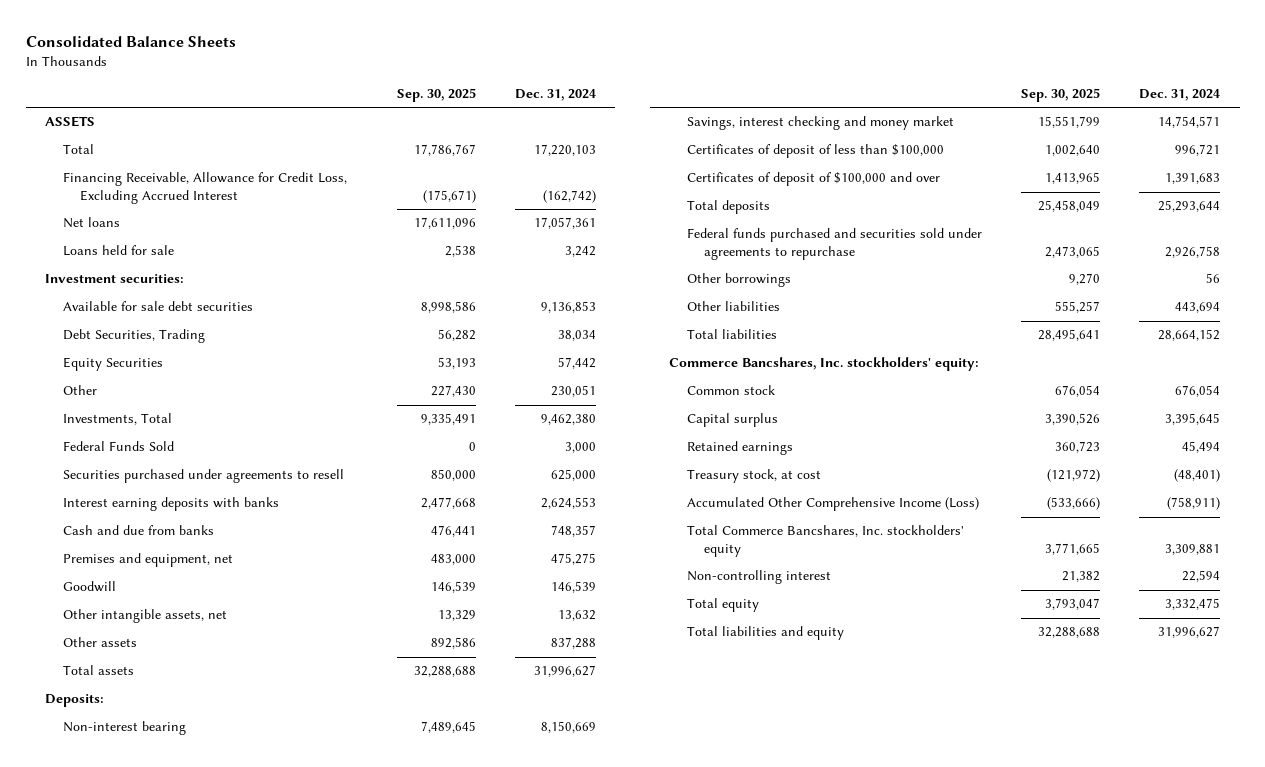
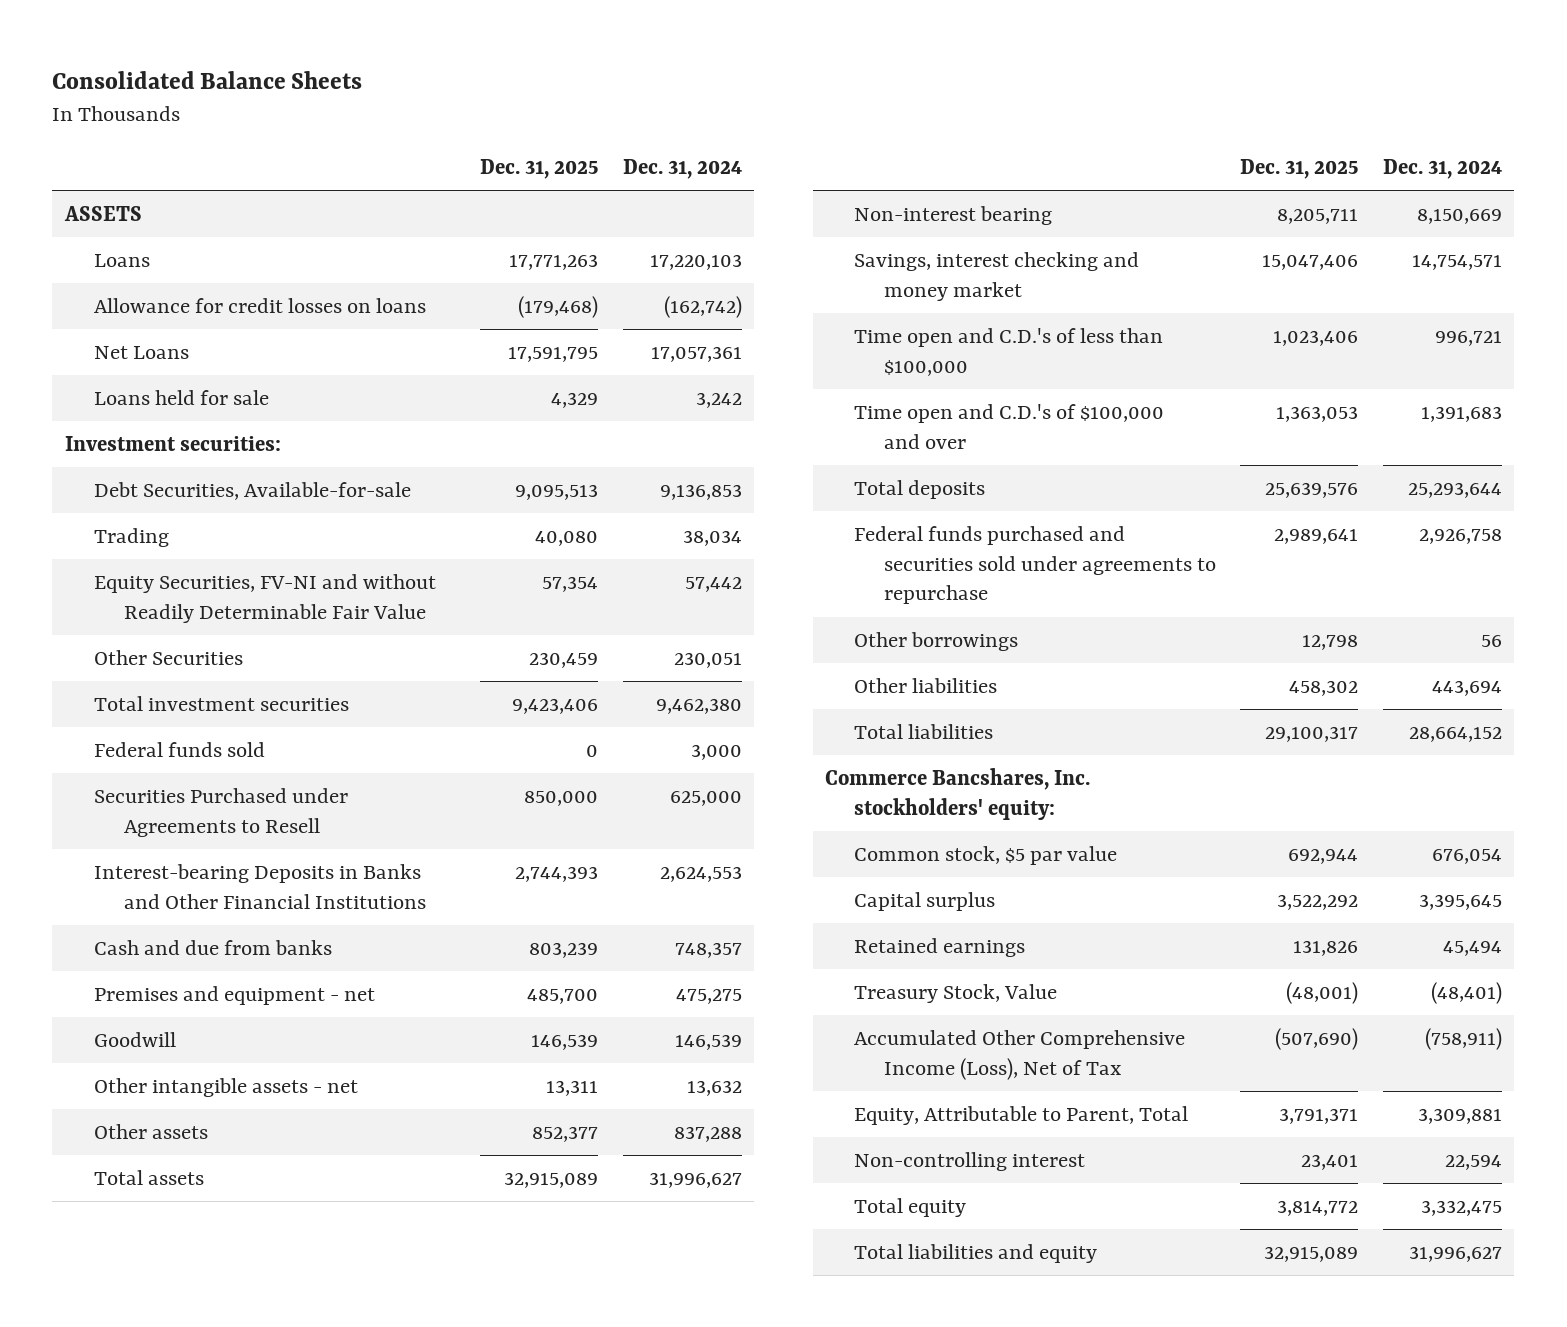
- | Sep. 30, 2025 | Dec. 31, 2024
+ | Dec. 31, 2025 | Dec. 31, 2024
- Total | 17,786,767 | 17,220,103
- Financing Receivable, Allowance for Credit Loss, Excluding Accrued Interest | (175,671) | (162,742)
- Net loans | 17,611,096 | 17,057,361
+ Loans | 17,771,263 | 17,220,103
+ Allowance for credit losses on loans | (179,468) | (162,742)
+ Net Loans | 17,591,795 | 17,057,361
- Available for sale debt securities | 8,998,586 | 9,136,853
- Debt Securities, Trading | 56,282 | 38,034
- Equity Securities | 53,193 | 57,442
- Other | 227,430 | 230,051
- Investments, Total | 9,335,491 | 9,462,380
- Federal Funds Sold | 0 | 3,000
- Securities purchased under agreements to resell | 850,000 | 625,000
- Interest earning deposits with banks | 2,477,668 | 2,624,553
+ Debt Securities, Available-for-sale | 9,095,513 | 9,136,853
+ Trading | 40,080 | 38,034
+ Equity Securities, FV-NI and without Readily Determinable Fair Value | 57,354 | 57,442
+ Other Securities | 230,459 | 230,051
+ Total investment securities | 9,423,406 | 9,462,380
+ Federal funds sold | 0 | 3,000
+ Securities Purchased under Agreements to Resell | 850,000 | 625,000
+ Interest-bearing Deposits in Banks and Other Financial Institutions | 2,744,393 | 2,624,553
- Premises and equipment, net | 483,000 | 475,275
+ Premises and equipment - net | 485,700 | 475,275
- Other intangible assets, net | 13,329 | 13,632
+ Other intangible assets - net | 13,311 | 13,632
- Deposits:
- Certificates of deposit of less than $100,000 | 1,002,640 | 996,721
- Certificates of deposit of $100,000 and over | 1,413,965 | 1,391,683
+ Time open and C.D.'s of less than $100,000 | 1,023,406 | 996,721
+ Time open and C.D.'s of $100,000 and over | 1,363,053 | 1,391,683
- Common stock | 676,054 | 676,054
+ Common stock, $5 par value | 692,944 | 676,054
- Treasury stock, at cost | (121,972) | (48,401)
- Accumulated Other Comprehensive Income (Loss) | (533,666) | (758,911)
- Total Commerce Bancshares, Inc. stockholders' equity | 3,771,665 | 3,309,881
+ Treasury Stock, Value | (48,001) | (48,401)
+ Accumulated Other Comprehensive Income (Loss), Net of Tax | (507,690) | (758,911)
+ Equity, Attributable to Parent, Total | 3,791,371 | 3,309,881

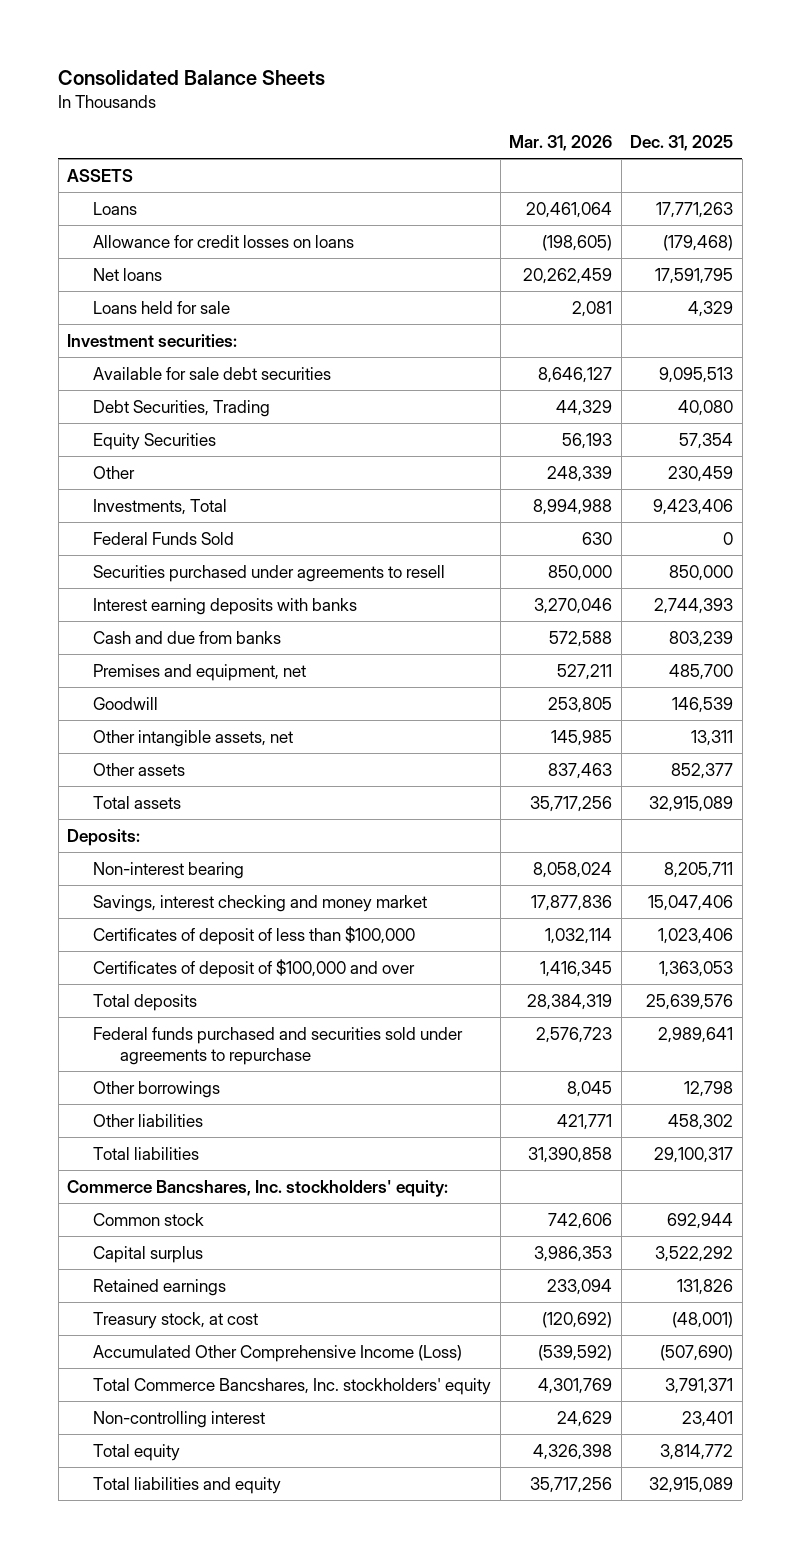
- | Dec. 31, 2025 | Dec. 31, 2024
+ | Mar. 31, 2026 | Dec. 31, 2025
- Net Loans | 17,591,795 | 17,057,361
+ Net loans | 20,262,459 | 17,591,795
- Debt Securities, Available-for-sale | 9,095,513 | 9,136,853
- Trading | 40,080 | 38,034
- Equity Securities, FV-NI and without Readily Determinable Fair Value | 57,354 | 57,442
- Other Securities | 230,459 | 230,051
- Total investment securities | 9,423,406 | 9,462,380
- Federal funds sold | 0 | 3,000
- Securities Purchased under Agreements to Resell | 850,000 | 625,000
- Interest-bearing Deposits in Banks and Other Financial Institutions | 2,744,393 | 2,624,553
+ Available for sale debt securities | 8,646,127 | 9,095,513
+ Debt Securities, Trading | 44,329 | 40,080
+ Equity Securities | 56,193 | 57,354
+ Other | 248,339 | 230,459
+ Investments, Total | 8,994,988 | 9,423,406
+ Federal Funds Sold | 630 | 0
+ Securities purchased under agreements to resell | 850,000 | 850,000
+ Interest earning deposits with banks | 3,270,046 | 2,744,393
- Premises and equipment - net | 485,700 | 475,275
+ Premises and equipment, net | 527,211 | 485,700
- Other intangible assets - net | 13,311 | 13,632
+ Other intangible assets, net | 145,985 | 13,311
+ Deposits:
- Time open and C.D.'s of less than $100,000 | 1,023,406 | 996,721
- Time open and C.D.'s of $100,000 and over | 1,363,053 | 1,391,683
+ Certificates of deposit of less than $100,000 | 1,032,114 | 1,023,406
+ Certificates of deposit of $100,000 and over | 1,416,345 | 1,363,053
- Common stock, $5 par value | 692,944 | 676,054
+ Common stock | 742,606 | 692,944
- Treasury Stock, Value | (48,001) | (48,401)
- Accumulated Other Comprehensive Income (Loss), Net of Tax | (507,690) | (758,911)
- Equity, Attributable to Parent, Total | 3,791,371 | 3,309,881
+ Treasury stock, at cost | (120,692) | (48,001)
+ Accumulated Other Comprehensive Income (Loss) | (539,592) | (507,690)
+ Total Commerce Bancshares, Inc. stockholders' equity | 4,301,769 | 3,791,371

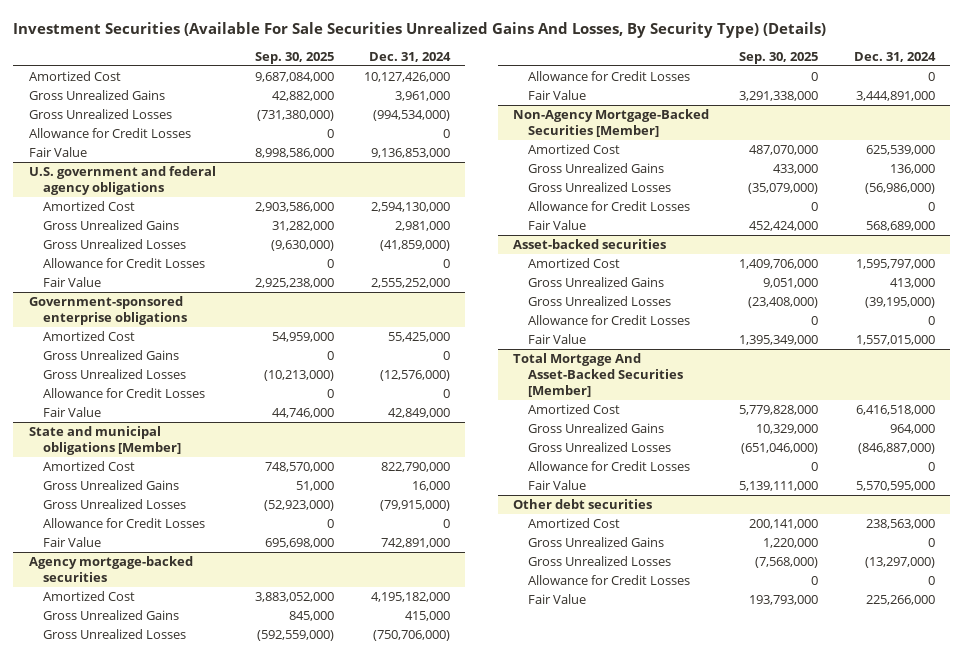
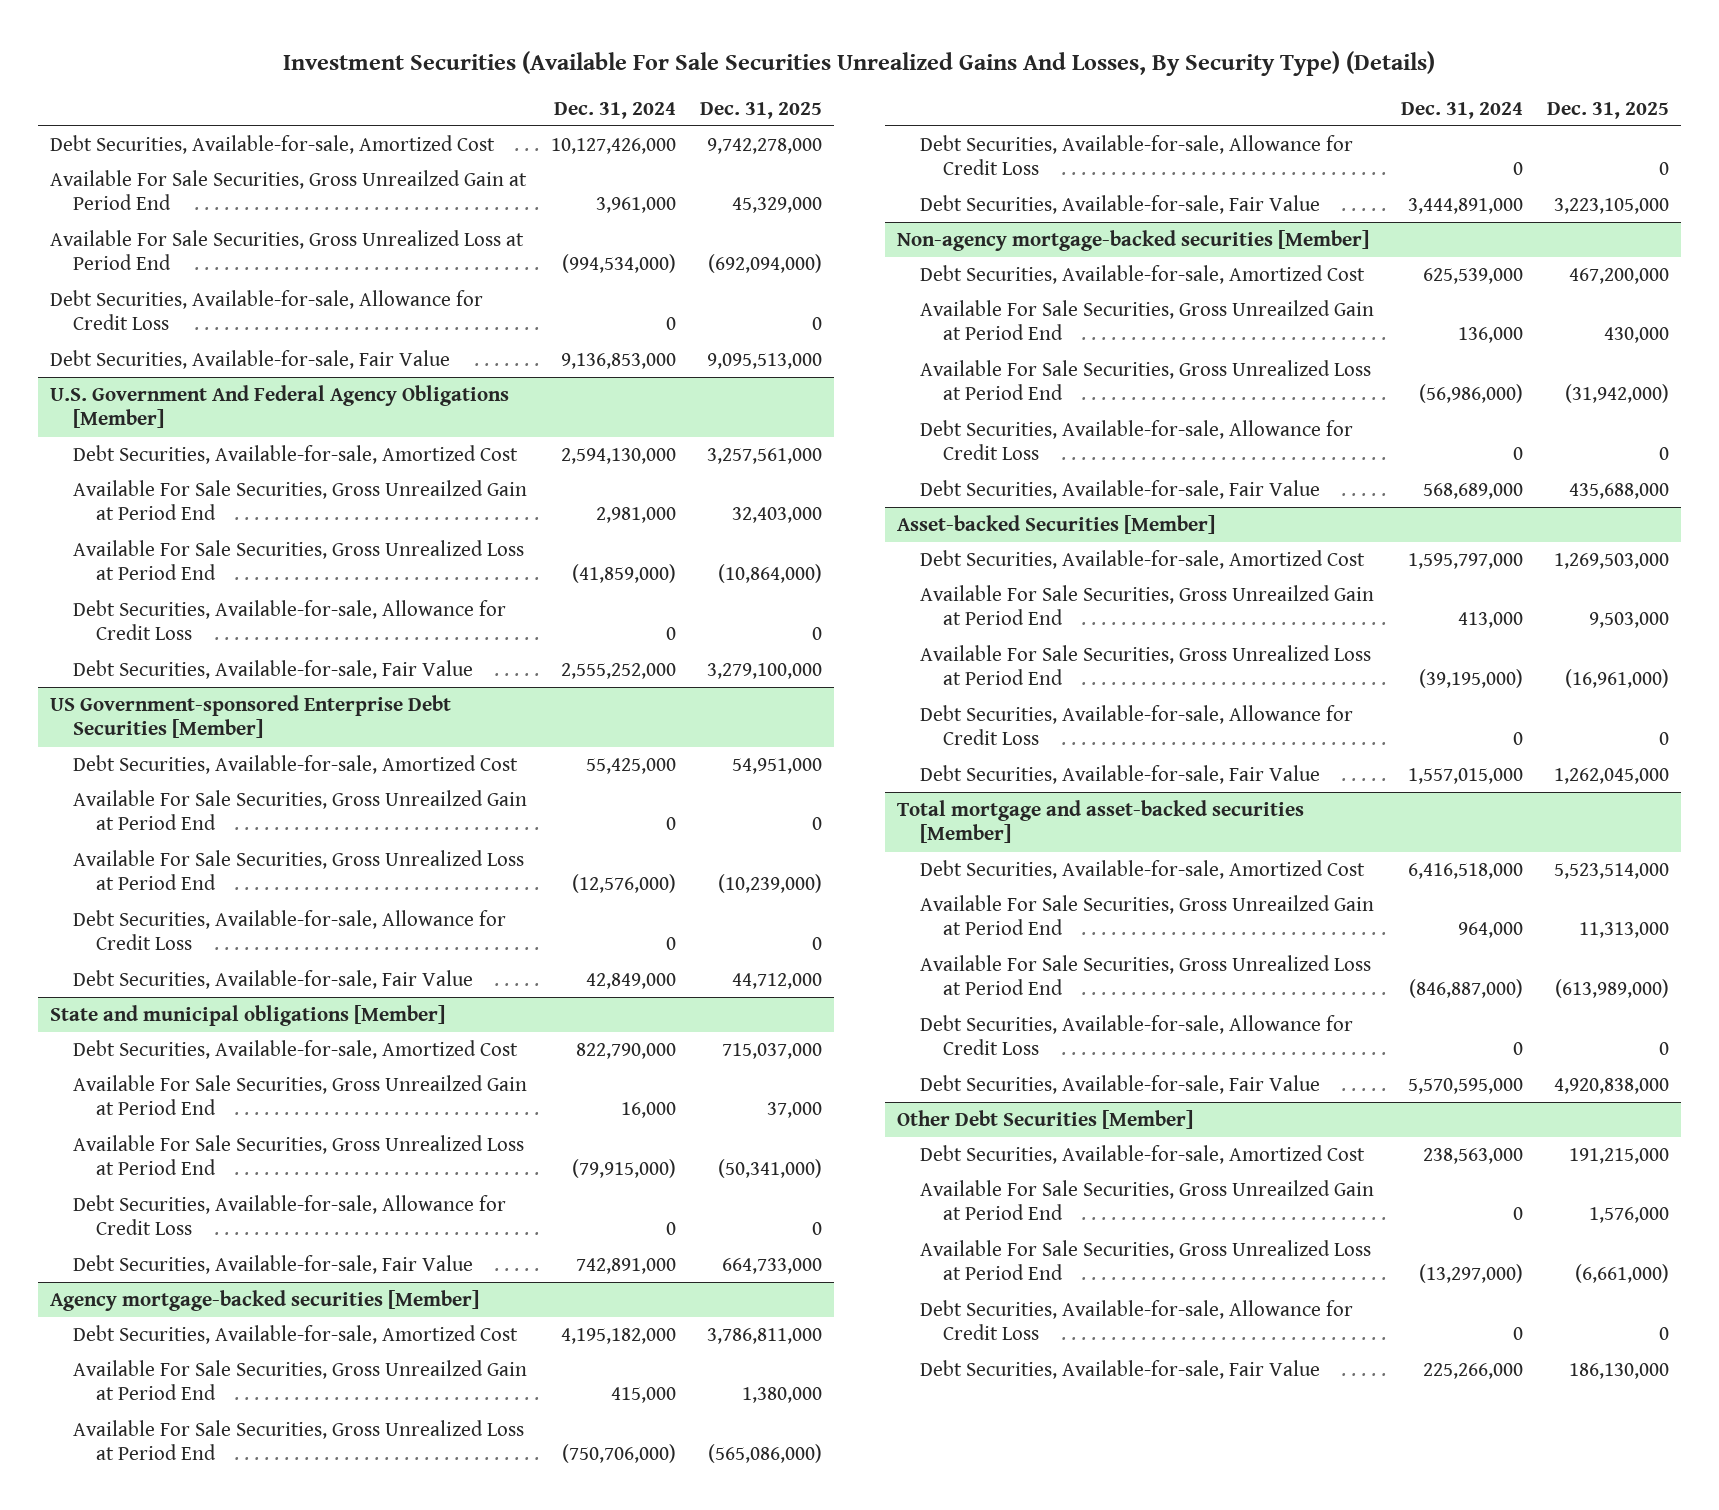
- | Sep. 30, 2025 | Dec. 31, 2024
+ | Dec. 31, 2024 | Dec. 31, 2025
- Amortized Cost | 9,687,084,000 | 10,127,426,000
- Gross Unrealized Gains | 42,882,000 | 3,961,000
- Gross Unrealized Losses | (731,380,000) | (994,534,000)
- Allowance for Credit Losses | 0 | 0
- Fair Value | 8,998,586,000 | 9,136,853,000
- U.S. government and federal agency obligations
- Amortized Cost | 2,903,586,000 | 2,594,130,000
- Gross Unrealized Gains | 31,282,000 | 2,981,000
- Gross Unrealized Losses | (9,630,000) | (41,859,000)
- Allowance for Credit Losses | 0 | 0
- Fair Value | 2,925,238,000 | 2,555,252,000
- Government-sponsored enterprise obligations
- Amortized Cost | 54,959,000 | 55,425,000
- Gross Unrealized Gains | 0 | 0
- Gross Unrealized Losses | (10,213,000) | (12,576,000)
- Allowance for Credit Losses | 0 | 0
- Fair Value | 44,746,000 | 42,849,000
+ Debt Securities, Available-for-sale, Amortized Cost | 10,127,426,000 | 9,742,278,000
+ Available For Sale Securities, Gross Unreailzed Gain at Period End | 3,961,000 | 45,329,000
+ Available For Sale Securities, Gross Unrealized Loss at Period End | (994,534,000) | (692,094,000)
+ Debt Securities, Available-for-sale, Allowance for Credit Loss | 0 | 0
+ Debt Securities, Available-for-sale, Fair Value | 9,136,853,000 | 9,095,513,000
+ U.S. Government And Federal Agency Obligations [Member]
+ Debt Securities, Available-for-sale, Amortized Cost | 2,594,130,000 | 3,257,561,000
+ Available For Sale Securities, Gross Unreailzed Gain at Period End | 2,981,000 | 32,403,000
+ Available For Sale Securities, Gross Unrealized Loss at Period End | (41,859,000) | (10,864,000)
+ Debt Securities, Available-for-sale, Allowance for Credit Loss | 0 | 0
+ Debt Securities, Available-for-sale, Fair Value | 2,555,252,000 | 3,279,100,000
+ US Government-sponsored Enterprise Debt Securities [Member]
+ Debt Securities, Available-for-sale, Amortized Cost | 55,425,000 | 54,951,000
+ Available For Sale Securities, Gross Unreailzed Gain at Period End | 0 | 0
+ Available For Sale Securities, Gross Unrealized Loss at Period End | (12,576,000) | (10,239,000)
+ Debt Securities, Available-for-sale, Allowance for Credit Loss | 0 | 0
+ Debt Securities, Available-for-sale, Fair Value | 42,849,000 | 44,712,000
@ State and municipal obligations [Member]
- Amortized Cost | 748,570,000 | 822,790,000
- Gross Unrealized Gains | 51,000 | 16,000
- Gross Unrealized Losses | (52,923,000) | (79,915,000)
- Allowance for Credit Losses | 0 | 0
- Fair Value | 695,698,000 | 742,891,000
- Agency mortgage-backed securities
- Amortized Cost | 3,883,052,000 | 4,195,182,000
- Gross Unrealized Gains | 845,000 | 415,000
- Gross Unrealized Losses | (592,559,000) | (750,706,000)
- Allowance for Credit Losses | 0 | 0
- Fair Value | 3,291,338,000 | 3,444,891,000
- Non-Agency Mortgage-Backed Securities [Member]
- Amortized Cost | 487,070,000 | 625,539,000
- Gross Unrealized Gains | 433,000 | 136,000
- Gross Unrealized Losses | (35,079,000) | (56,986,000)
- Allowance for Credit Losses | 0 | 0
- Fair Value | 452,424,000 | 568,689,000
- Asset-backed securities
- Amortized Cost | 1,409,706,000 | 1,595,797,000
- Gross Unrealized Gains | 9,051,000 | 413,000
- Gross Unrealized Losses | (23,408,000) | (39,195,000)
- Allowance for Credit Losses | 0 | 0
- Fair Value | 1,395,349,000 | 1,557,015,000
- Total Mortgage And Asset-Backed Securities [Member]
- Amortized Cost | 5,779,828,000 | 6,416,518,000
- Gross Unrealized Gains | 10,329,000 | 964,000
- Gross Unrealized Losses | (651,046,000) | (846,887,000)
- Allowance for Credit Losses | 0 | 0
- Fair Value | 5,139,111,000 | 5,570,595,000
- Other debt securities
- Amortized Cost | 200,141,000 | 238,563,000
- Gross Unrealized Gains | 1,220,000 | 0
- Gross Unrealized Losses | (7,568,000) | (13,297,000)
- Allowance for Credit Losses | 0 | 0
- Fair Value | 193,793,000 | 225,266,000
@ State and municipal obligations [Member]
+ Debt Securities, Available-for-sale, Amortized Cost | 822,790,000 | 715,037,000
+ Available For Sale Securities, Gross Unreailzed Gain at Period End | 16,000 | 37,000
+ Available For Sale Securities, Gross Unrealized Loss at Period End | (79,915,000) | (50,341,000)
+ Debt Securities, Available-for-sale, Allowance for Credit Loss | 0 | 0
+ Debt Securities, Available-for-sale, Fair Value | 742,891,000 | 664,733,000
+ Agency mortgage-backed securities [Member]
+ Debt Securities, Available-for-sale, Amortized Cost | 4,195,182,000 | 3,786,811,000
+ Available For Sale Securities, Gross Unreailzed Gain at Period End | 415,000 | 1,380,000
+ Available For Sale Securities, Gross Unrealized Loss at Period End | (750,706,000) | (565,086,000)
+ Debt Securities, Available-for-sale, Allowance for Credit Loss | 0 | 0
+ Debt Securities, Available-for-sale, Fair Value | 3,444,891,000 | 3,223,105,000
+ Non-agency mortgage-backed securities [Member]
+ Debt Securities, Available-for-sale, Amortized Cost | 625,539,000 | 467,200,000
+ Available For Sale Securities, Gross Unreailzed Gain at Period End | 136,000 | 430,000
+ Available For Sale Securities, Gross Unrealized Loss at Period End | (56,986,000) | (31,942,000)
+ Debt Securities, Available-for-sale, Allowance for Credit Loss | 0 | 0
+ Debt Securities, Available-for-sale, Fair Value | 568,689,000 | 435,688,000
+ Asset-backed Securities [Member]
+ Debt Securities, Available-for-sale, Amortized Cost | 1,595,797,000 | 1,269,503,000
+ Available For Sale Securities, Gross Unreailzed Gain at Period End | 413,000 | 9,503,000
+ Available For Sale Securities, Gross Unrealized Loss at Period End | (39,195,000) | (16,961,000)
+ Debt Securities, Available-for-sale, Allowance for Credit Loss | 0 | 0
+ Debt Securities, Available-for-sale, Fair Value | 1,557,015,000 | 1,262,045,000
+ Total mortgage and asset-backed securities [Member]
+ Debt Securities, Available-for-sale, Amortized Cost | 6,416,518,000 | 5,523,514,000
+ Available For Sale Securities, Gross Unreailzed Gain at Period End | 964,000 | 11,313,000
+ Available For Sale Securities, Gross Unrealized Loss at Period End | (846,887,000) | (613,989,000)
+ Debt Securities, Available-for-sale, Allowance for Credit Loss | 0 | 0
+ Debt Securities, Available-for-sale, Fair Value | 5,570,595,000 | 4,920,838,000
+ Other Debt Securities [Member]
+ Debt Securities, Available-for-sale, Amortized Cost | 238,563,000 | 191,215,000
+ Available For Sale Securities, Gross Unreailzed Gain at Period End | 0 | 1,576,000
+ Available For Sale Securities, Gross Unrealized Loss at Period End | (13,297,000) | (6,661,000)
+ Debt Securities, Available-for-sale, Allowance for Credit Loss | 0 | 0
+ Debt Securities, Available-for-sale, Fair Value | 225,266,000 | 186,130,000

